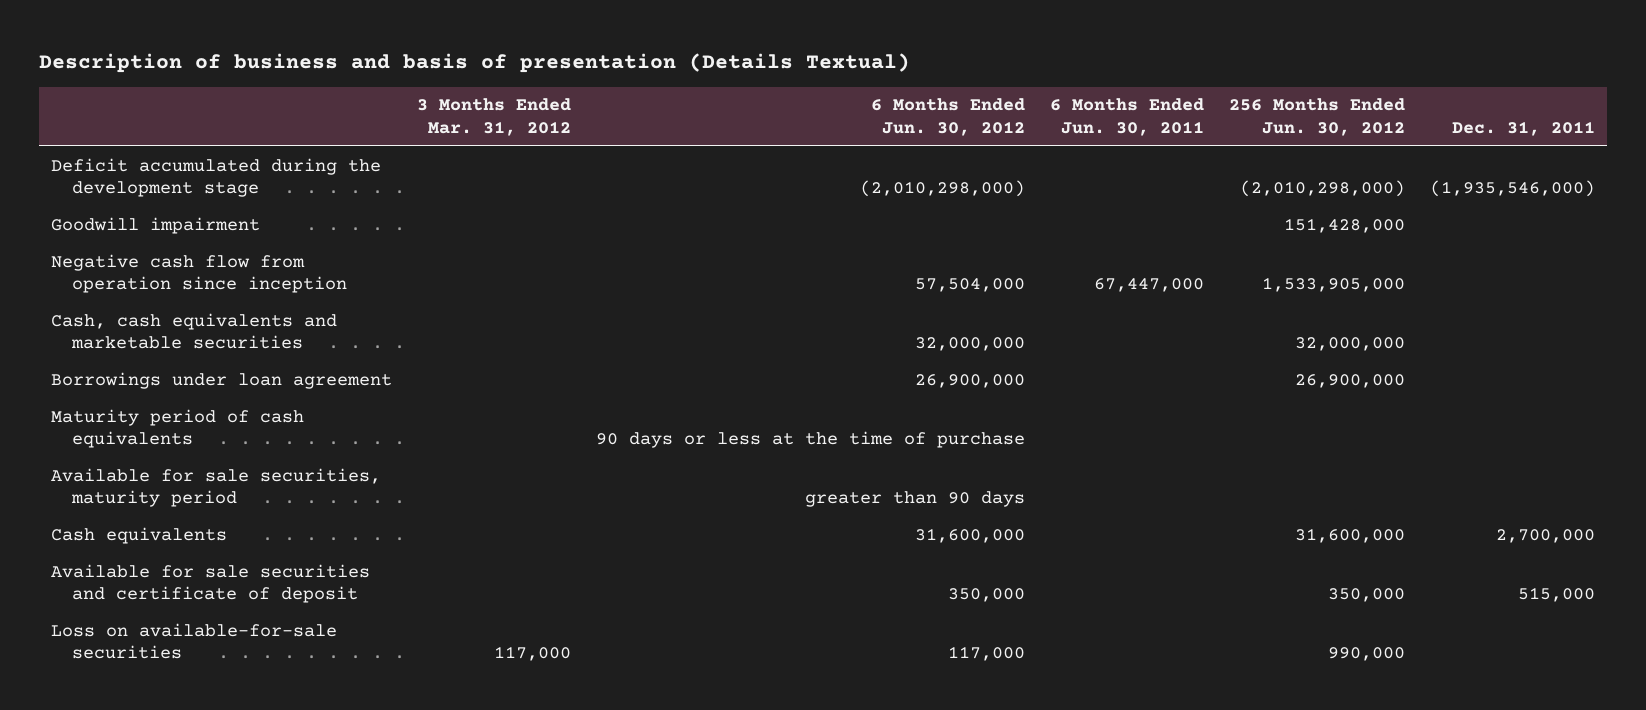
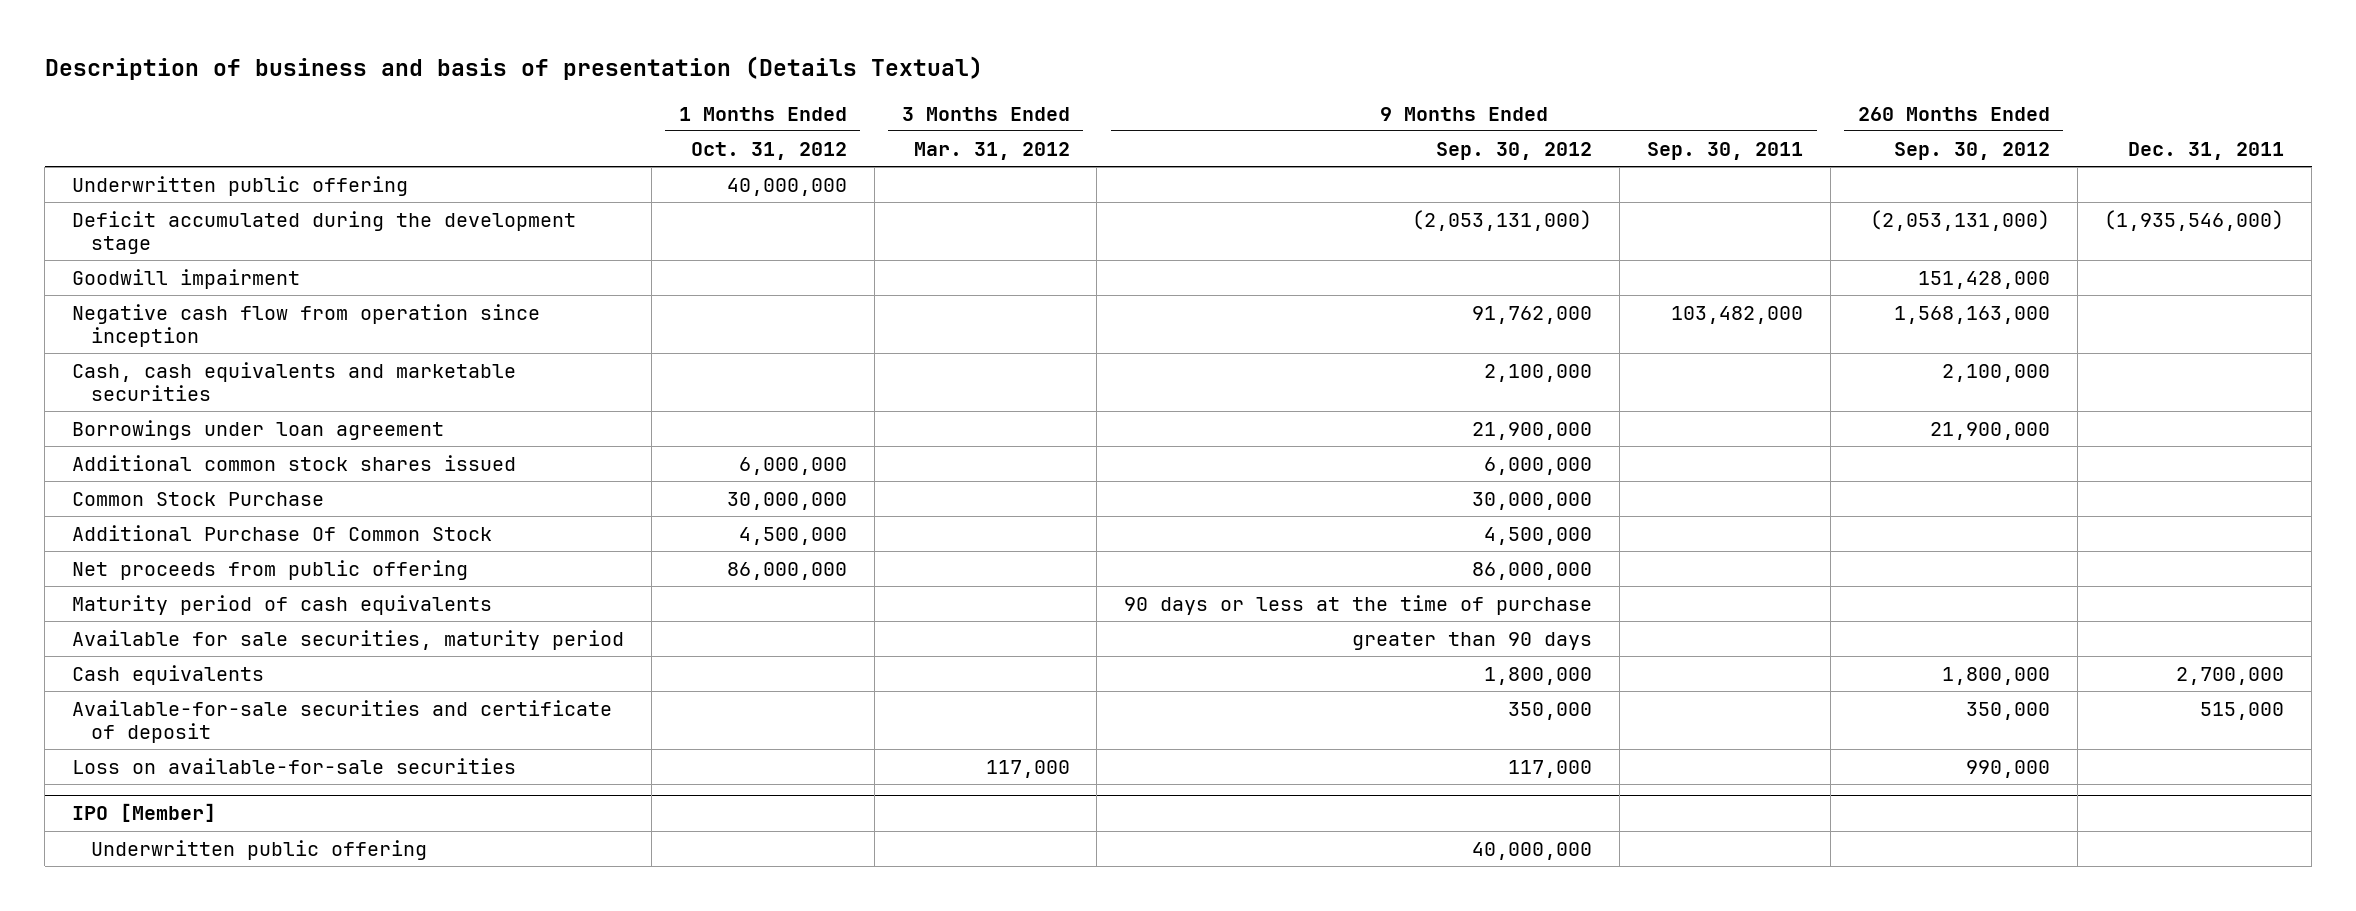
- | 3 Months Ended Mar. 31, 2012 | 6 Months Ended Jun. 30, 2012 | 6 Months Ended Jun. 30, 2011 | 256 Months Ended Jun. 30, 2012 | Dec. 31, 2011
+ | 1 Months Ended Oct. 31, 2012 | 3 Months Ended Mar. 31, 2012 | 9 Months Ended Sep. 30, 2012 | 9 Months Ended Sep. 30, 2011 | 260 Months Ended Sep. 30, 2012 | Dec. 31, 2011
+ Underwritten public offering | 40,000,000 | | | | |
+ Additional common stock shares issued | 6,000,000 | | 6,000,000 | | |
+ Common Stock Purchase | 30,000,000 | | 30,000,000 | | |
+ Additional Purchase Of Common Stock | 4,500,000 | | 4,500,000 | | |
+ Net proceeds from public offering | 86,000,000 | | 86,000,000 | | |
- Available for sale securities and certificate of deposit | | 350,000 | | 350,000 | 515,000
+ Available-for-sale securities and certificate of deposit | | | 350,000 | | 350,000 | 515,000
+ IPO [Member]
+ Underwritten public offering | | | 40,000,000 | | |

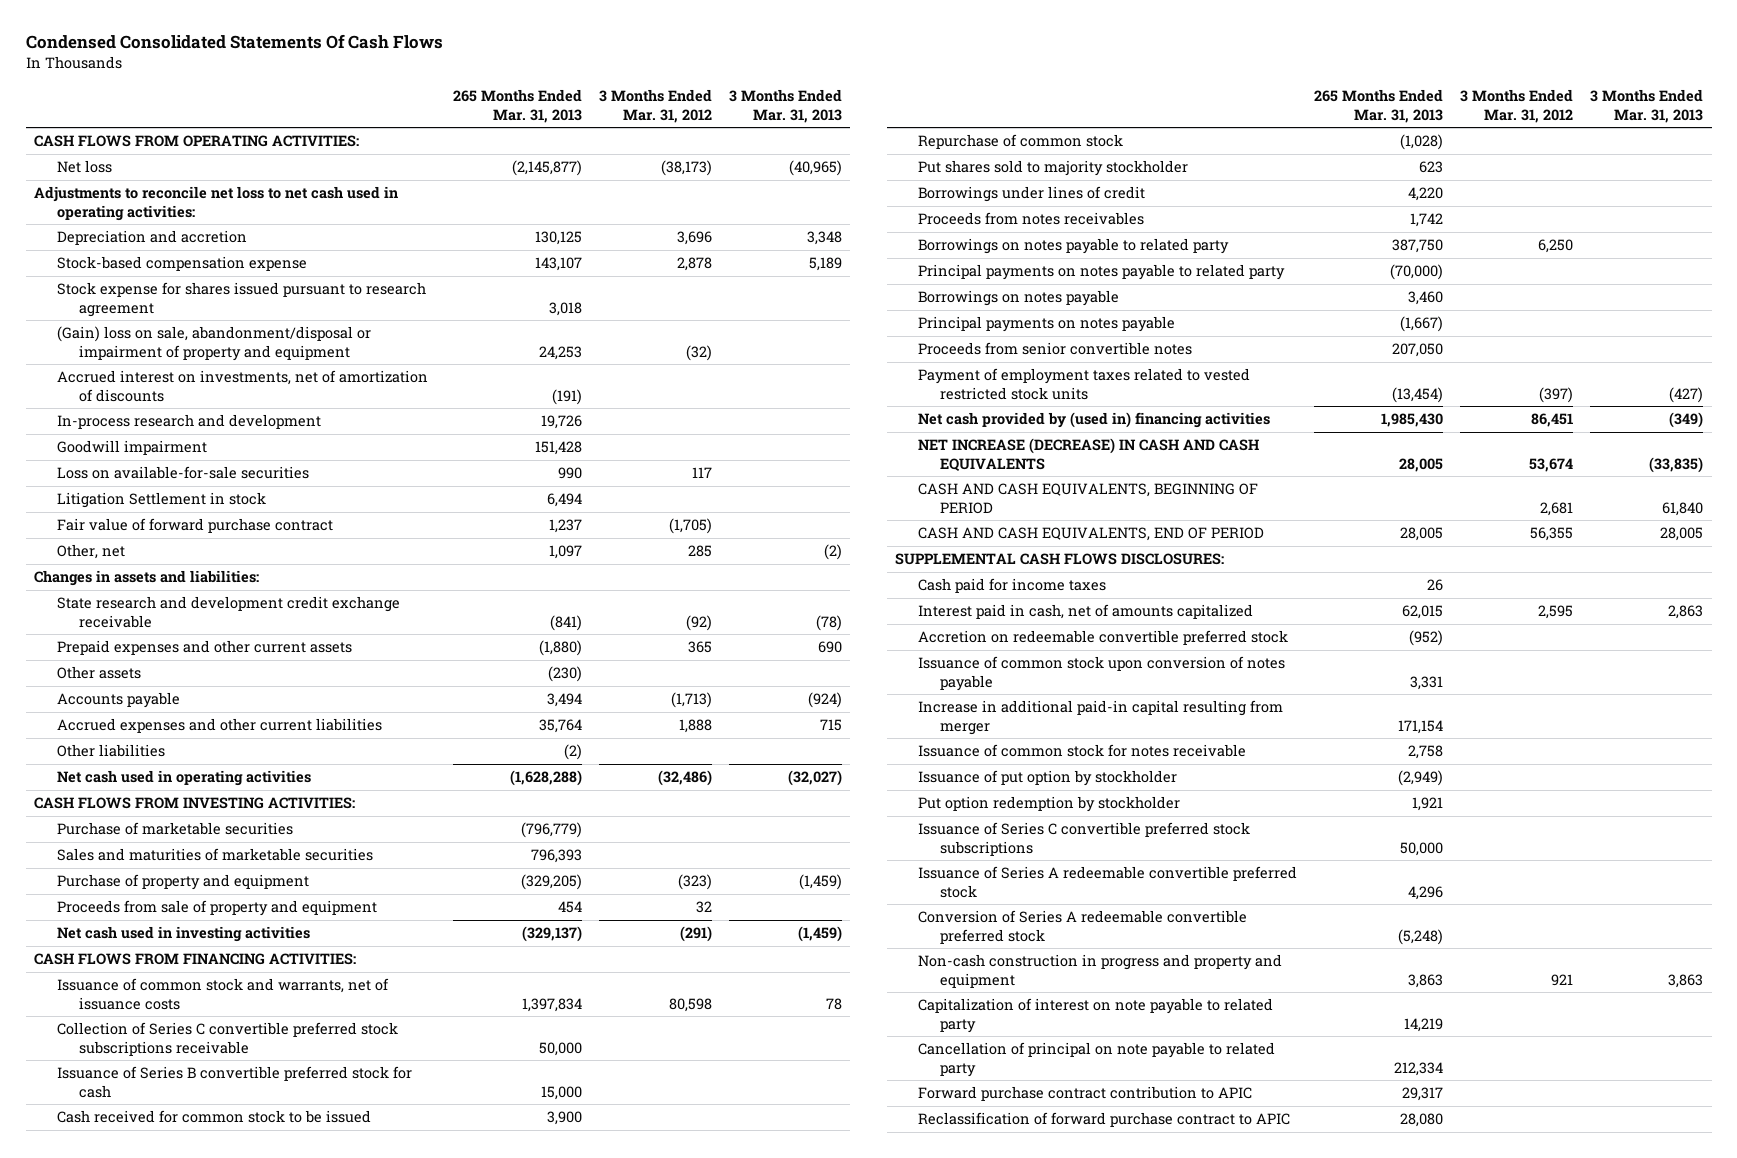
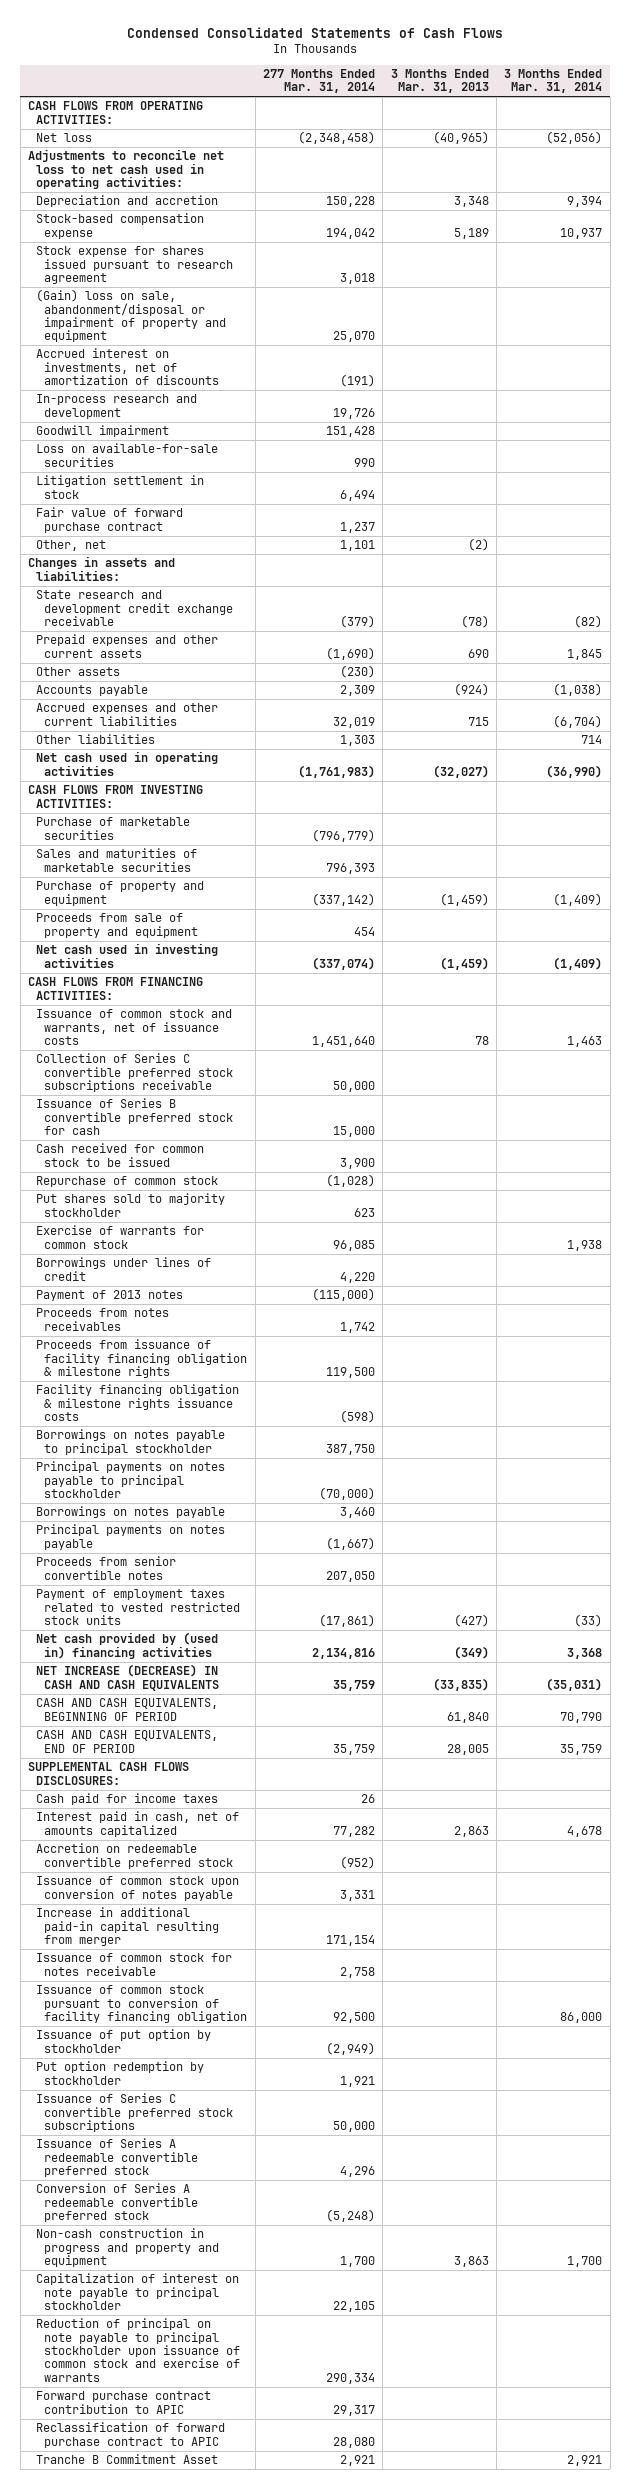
- Condensed Consolidated Statements Of Cash Flows
+ Condensed Consolidated Statements of Cash Flows
- | 265 Months Ended Mar. 31, 2013 | 3 Months Ended Mar. 31, 2012 | 3 Months Ended Mar. 31, 2013
+ | 277 Months Ended Mar. 31, 2014 | 3 Months Ended Mar. 31, 2013 | 3 Months Ended Mar. 31, 2014
- Litigation Settlement in stock | 6,494 | |
+ Litigation settlement in stock | 6,494 | |
+ Exercise of warrants for common stock | 96,085 | | 1,938
+ Payment of 2013 notes | (115,000) | |
- Borrowings on notes payable to related party | 387,750 | 6,250 |
- Principal payments on notes payable to related party | (70,000) | |
+ Proceeds from issuance of facility financing obligation & milestone rights | 119,500 | |
+ Facility financing obligation & milestone rights issuance costs | (598) | |
+ Borrowings on notes payable to principal stockholder | 387,750 | |
+ Principal payments on notes payable to principal stockholder | (70,000) | |
+ Issuance of common stock pursuant to conversion of facility financing obligation | 92,500 | | 86,000
- Capitalization of interest on note payable to related party | 14,219 | |
- Cancellation of principal on note payable to related party | 212,334 | |
+ Capitalization of interest on note payable to principal stockholder | 22,105 | |
+ Reduction of principal on note payable to principal stockholder upon issuance of common stock and exercise of warrants | 290,334 | |
+ Tranche B Commitment Asset | 2,921 | | 2,921

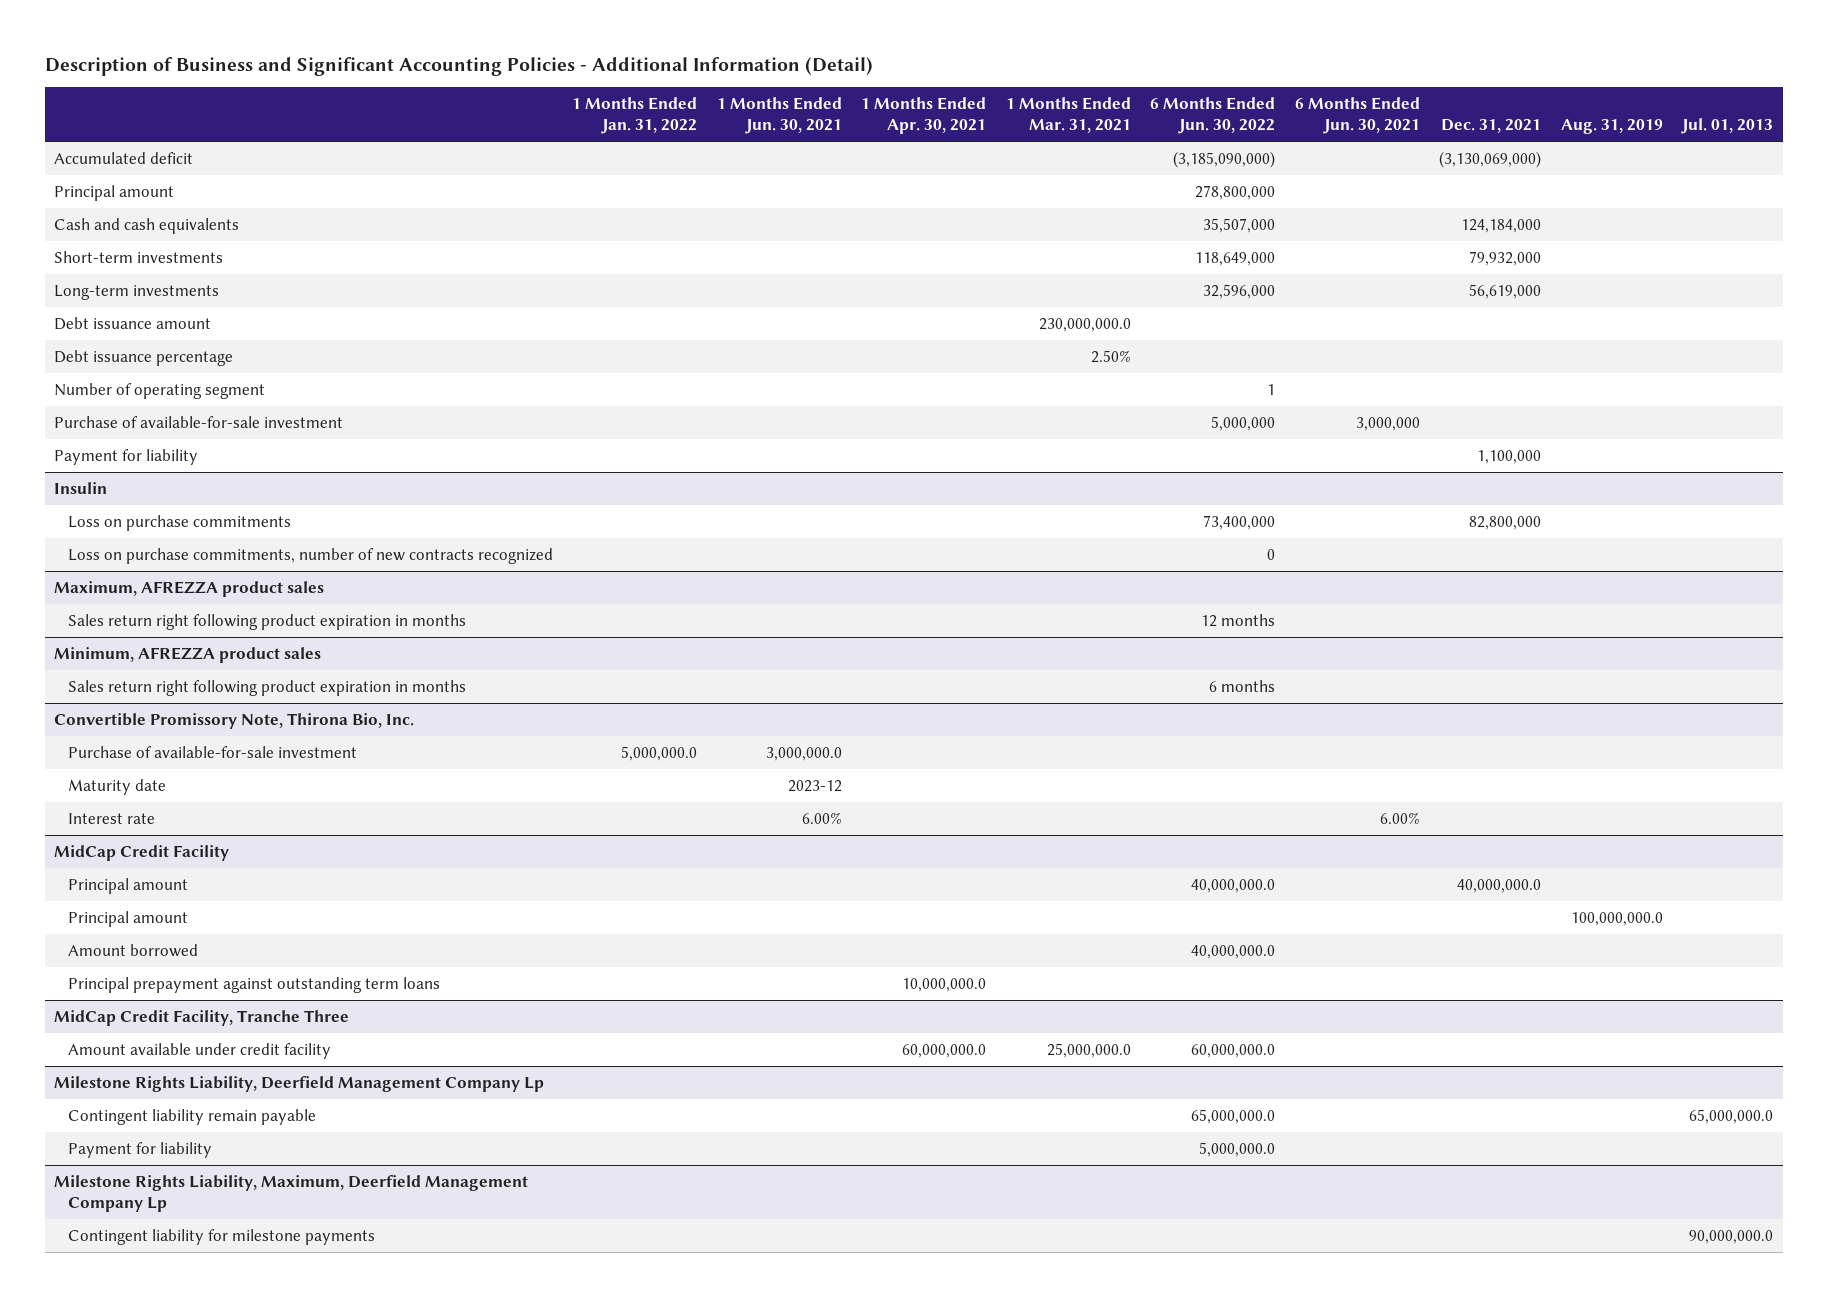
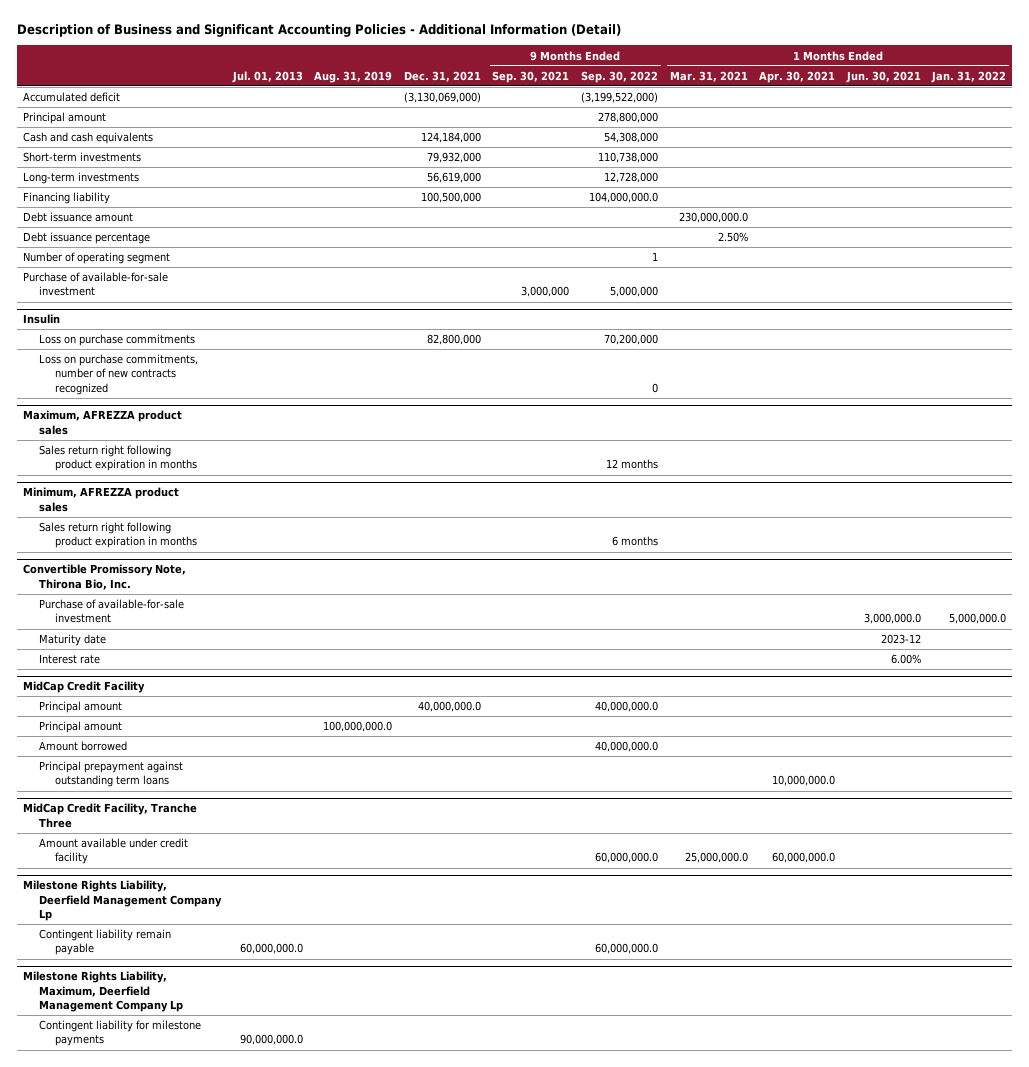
- | 1 Months Ended Jan. 31, 2022 | 1 Months Ended Jun. 30, 2021 | 1 Months Ended Apr. 30, 2021 | 1 Months Ended Mar. 31, 2021 | 6 Months Ended Jun. 30, 2022 | 6 Months Ended Jun. 30, 2021 | Dec. 31, 2021 | Aug. 31, 2019 | Jul. 01, 2013
+ | Jul. 01, 2013 | Aug. 31, 2019 | Dec. 31, 2021 | 9 Months Ended Sep. 30, 2021 | 9 Months Ended Sep. 30, 2022 | 1 Months Ended Mar. 31, 2021 | 1 Months Ended Apr. 30, 2021 | 1 Months Ended Jun. 30, 2021 | 1 Months Ended Jan. 31, 2022
+ Financing liability | | | 100,500,000 | | 104,000,000.0 | | | |
- Payment for liability | | | | | | | 1,100,000 | |
@ Milestone Rights Liability, Deerfield Management Company Lp
- Contingent liability remain payable | | | | | 65,000,000.0 | | | | 65,000,000.0
- Payment for liability | | | | | 5,000,000.0 | | | |
+ Contingent liability remain payable | 60,000,000.0 | | | | 60,000,000.0 | | | |

